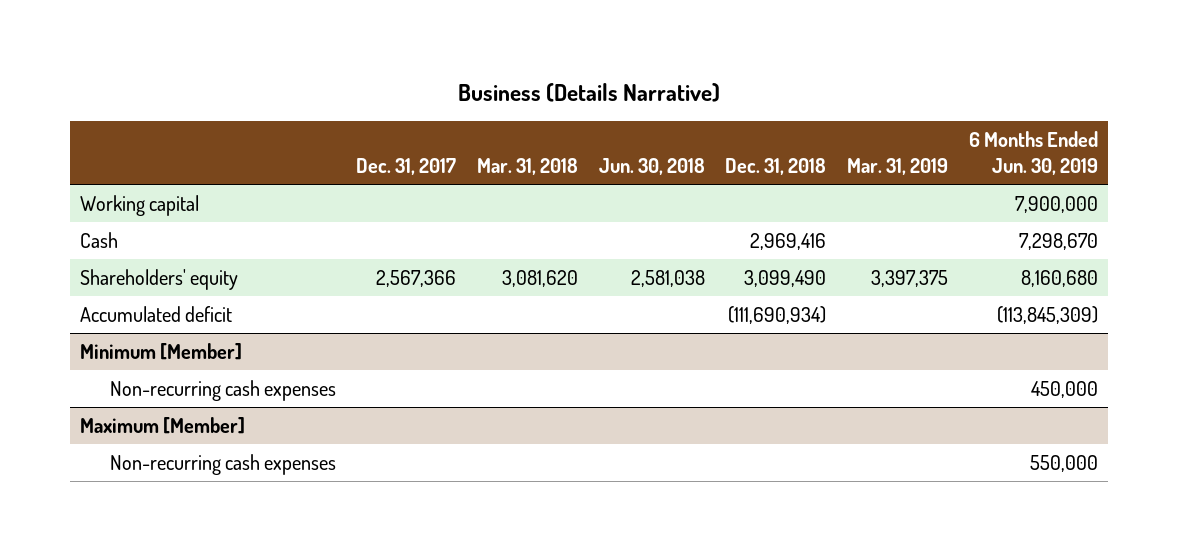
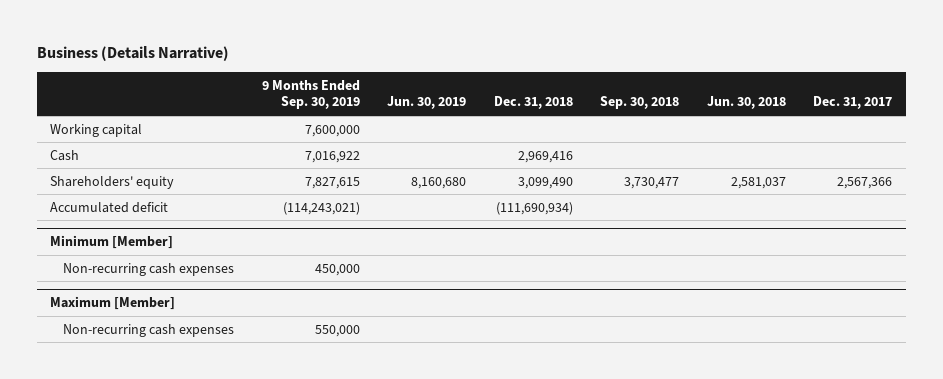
- | Dec. 31, 2017 | Mar. 31, 2018 | Jun. 30, 2018 | Dec. 31, 2018 | Mar. 31, 2019 | 6 Months Ended Jun. 30, 2019
+ | 9 Months Ended Sep. 30, 2019 | Jun. 30, 2019 | Dec. 31, 2018 | Sep. 30, 2018 | Jun. 30, 2018 | Dec. 31, 2017
- Shareholders' equity | 2,567,366 | 3,081,620 | 2,581,038 | 3,099,490 | 3,397,375 | 8,160,680
+ Shareholders' equity | 7,827,615 | 8,160,680 | 3,099,490 | 3,730,477 | 2,581,037 | 2,567,366

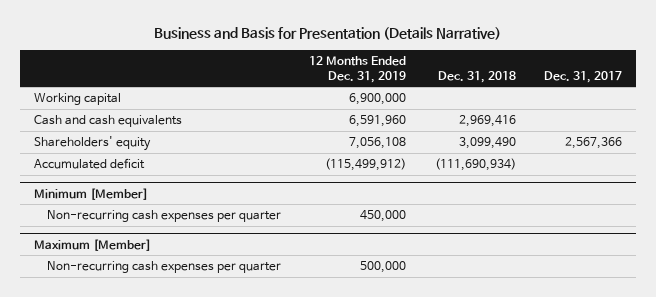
- Business (Details Narrative)
+ Business and Basis for Presentation (Details Narrative)
- | 9 Months Ended Sep. 30, 2019 | Jun. 30, 2019 | Dec. 31, 2018 | Sep. 30, 2018 | Jun. 30, 2018 | Dec. 31, 2017
+ | 12 Months Ended Dec. 31, 2019 | Dec. 31, 2018 | Dec. 31, 2017
- Cash | 7,016,922 | | 2,969,416 | | |
+ Cash and cash equivalents | 6,591,960 | 2,969,416 |
@ Minimum [Member]
- Non-recurring cash expenses | 450,000 | | | | |
+ Non-recurring cash expenses per quarter | 450,000 | |
@ Maximum [Member]
- Non-recurring cash expenses | 550,000 | | | | |
+ Non-recurring cash expenses per quarter | 500,000 | |

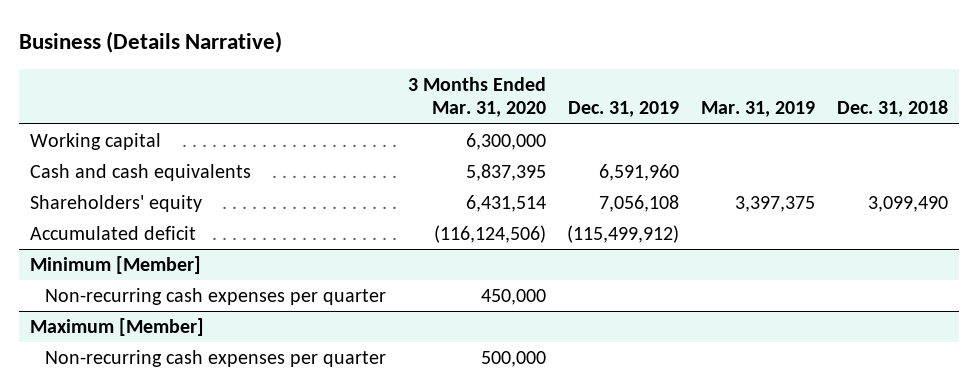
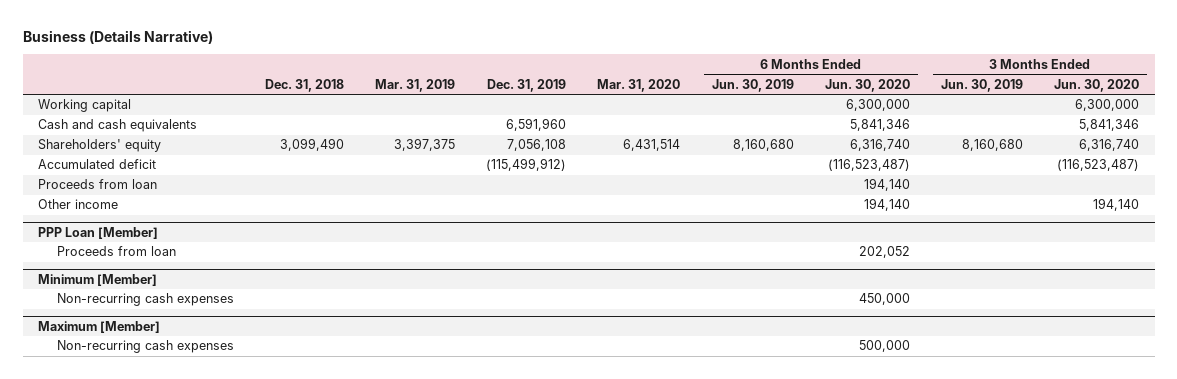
- | 3 Months Ended Mar. 31, 2020 | Dec. 31, 2019 | Mar. 31, 2019 | Dec. 31, 2018
+ | Dec. 31, 2018 | Mar. 31, 2019 | Dec. 31, 2019 | Mar. 31, 2020 | 6 Months Ended Jun. 30, 2019 | 6 Months Ended Jun. 30, 2020 | 3 Months Ended Jun. 30, 2019 | 3 Months Ended Jun. 30, 2020
+ Proceeds from loan | | | | | | 194,140 | |
+ Other income | | | | | | 194,140 | | 194,140
+ PPP Loan [Member]
+ Proceeds from loan | | | | | | 202,052 | |
@ Minimum [Member]
- Non-recurring cash expenses per quarter | 450,000 | | |
+ Non-recurring cash expenses | | | | | | 450,000 | |
@ Maximum [Member]
- Non-recurring cash expenses per quarter | 500,000 | | |
+ Non-recurring cash expenses | | | | | | 500,000 | |

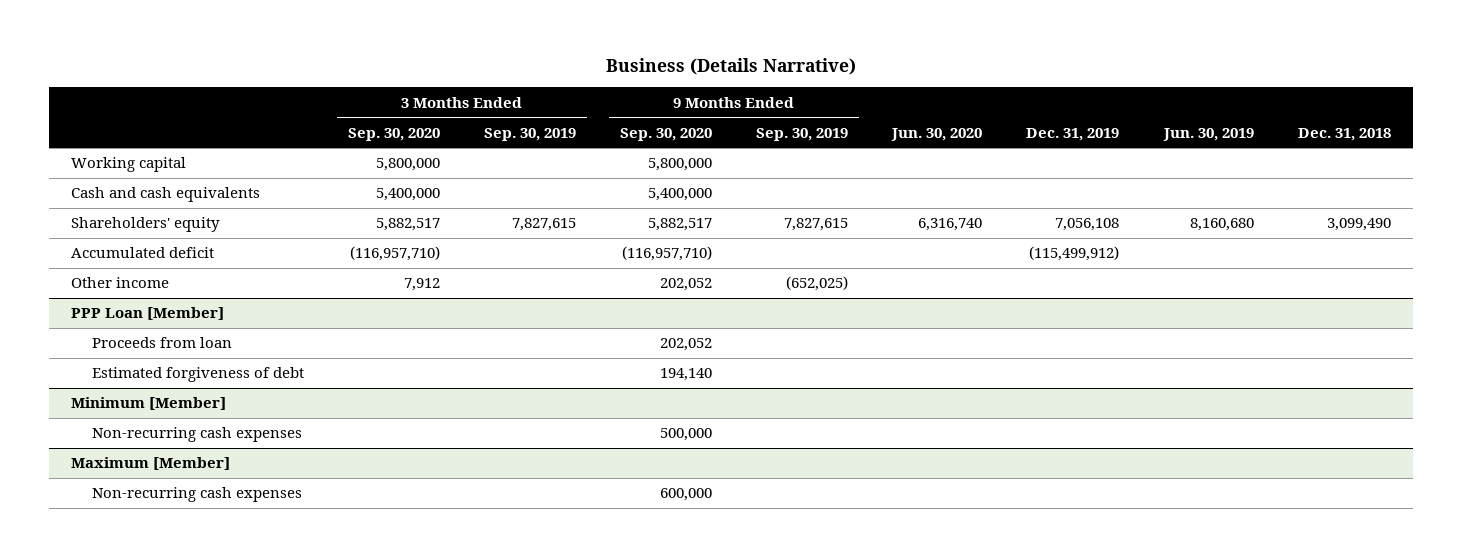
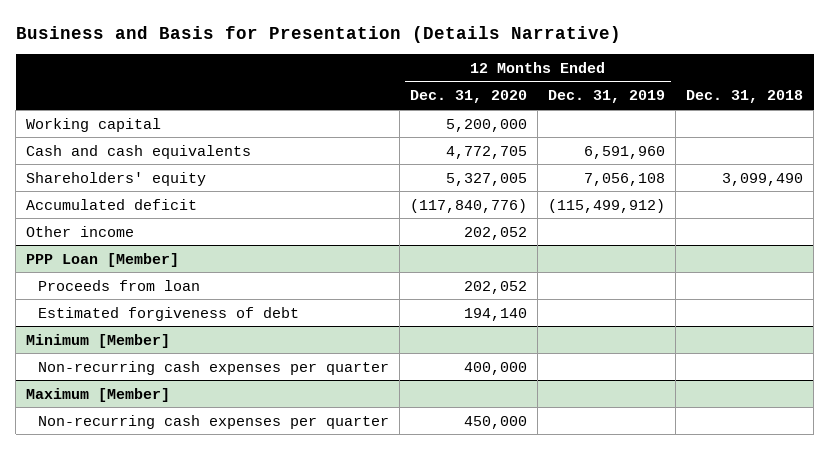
- Business (Details Narrative)
+ Business and Basis for Presentation (Details Narrative)
- | 3 Months Ended Sep. 30, 2020 | 3 Months Ended Sep. 30, 2019 | 9 Months Ended Sep. 30, 2020 | 9 Months Ended Sep. 30, 2019 | Jun. 30, 2020 | Dec. 31, 2019 | Jun. 30, 2019 | Dec. 31, 2018
+ | 12 Months Ended Dec. 31, 2020 | 12 Months Ended Dec. 31, 2019 | Dec. 31, 2018
@ Minimum [Member]
- Non-recurring cash expenses | | | 500,000 | | | | |
+ Non-recurring cash expenses per quarter | 400,000 | |
@ Maximum [Member]
- Non-recurring cash expenses | | | 600,000 | | | | |
+ Non-recurring cash expenses per quarter | 450,000 | |

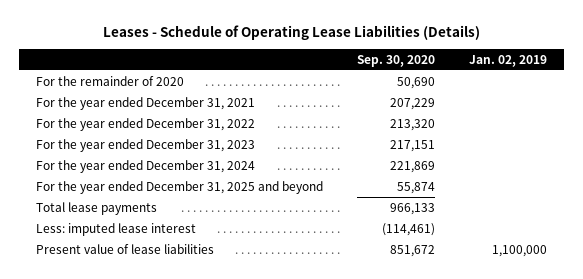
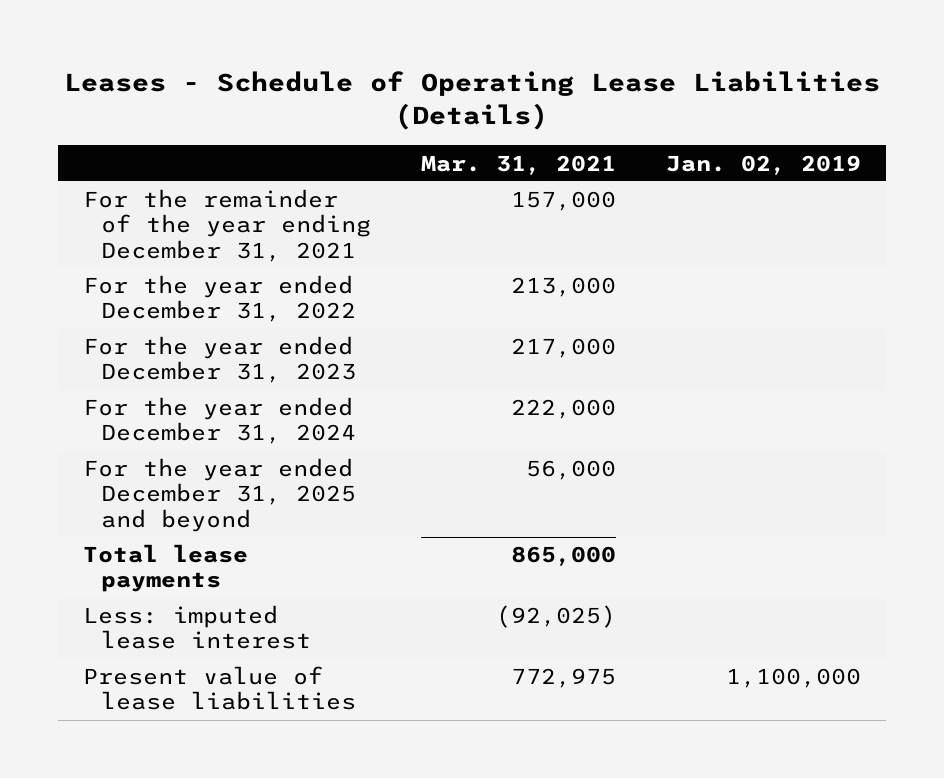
- | Sep. 30, 2020 | Jan. 02, 2019
+ | Mar. 31, 2021 | Jan. 02, 2019
- For the remainder of 2020 | 50,690 |
- For the year ended December 31, 2021 | 207,229 |
+ For the remainder of the year ending December 31, 2021 | 157,000 |

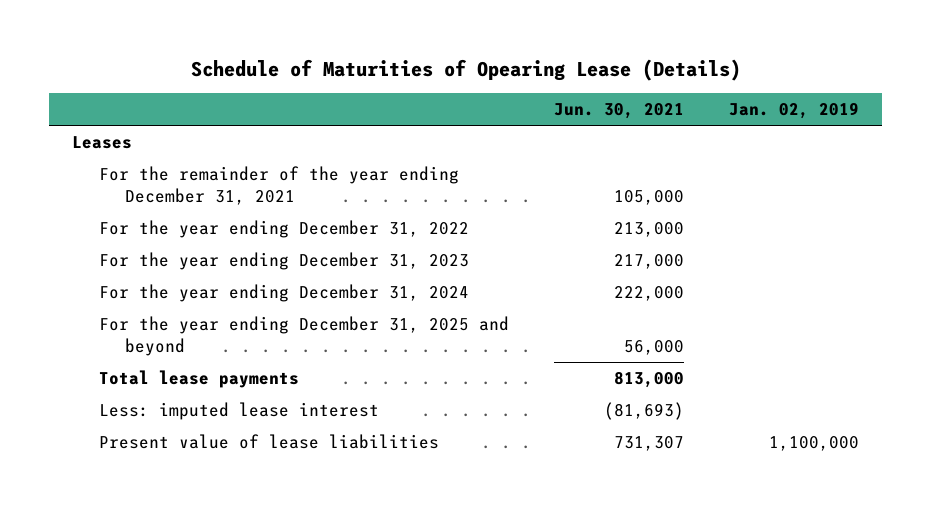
- Leases - Schedule of Operating Lease Liabilities (Details)
+ Schedule of Maturities of Opearing Lease (Details)
- | Mar. 31, 2021 | Jan. 02, 2019
+ | Jun. 30, 2021 | Jan. 02, 2019
+ Leases
- For the year ended December 31, 2022 | 213,000 |
- For the year ended December 31, 2023 | 217,000 |
- For the year ended December 31, 2024 | 222,000 |
- For the year ended December 31, 2025 and beyond | 56,000 |
+ For the year ending December 31, 2022 | 213,000 |
+ For the year ending December 31, 2023 | 217,000 |
+ For the year ending December 31, 2024 | 222,000 |
+ For the year ending December 31, 2025 and beyond | 56,000 |

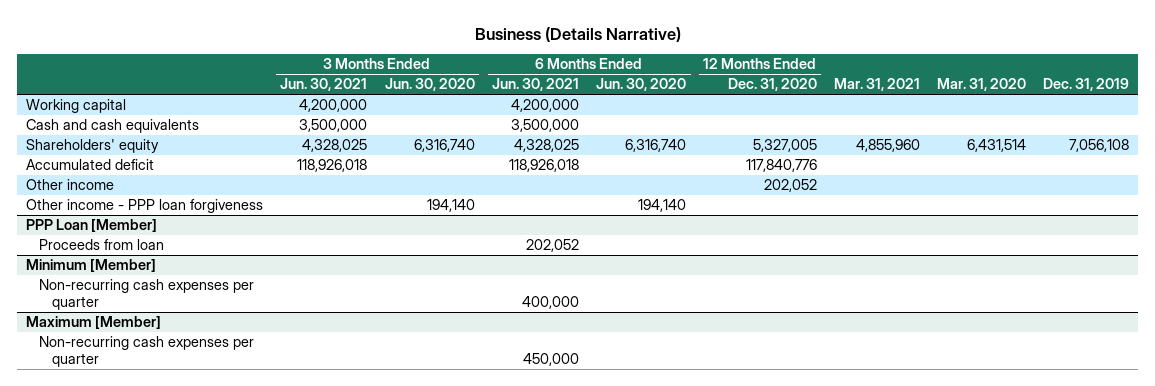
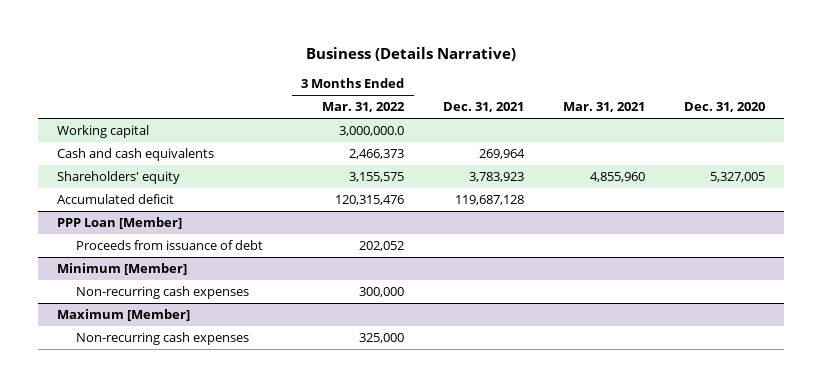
- | 3 Months Ended Jun. 30, 2021 | 3 Months Ended Jun. 30, 2020 | 6 Months Ended Jun. 30, 2021 | 6 Months Ended Jun. 30, 2020 | 12 Months Ended Dec. 31, 2020 | Mar. 31, 2021 | Mar. 31, 2020 | Dec. 31, 2019
+ | 3 Months Ended Mar. 31, 2022 | Dec. 31, 2021 | Mar. 31, 2021 | Dec. 31, 2020
- Other income | | | | | 202,052 | | |
- Other income - PPP loan forgiveness | | 194,140 | | 194,140 | | | |
@ PPP Loan [Member]
- Proceeds from loan | | | 202,052 | | | | |
+ Proceeds from issuance of debt | 202,052 | | |
@ Minimum [Member]
- Non-recurring cash expenses per quarter | | | 400,000 | | | | |
+ Non-recurring cash expenses | 300,000 | | |
@ Maximum [Member]
- Non-recurring cash expenses per quarter | | | 450,000 | | | | |
+ Non-recurring cash expenses | 325,000 | | |

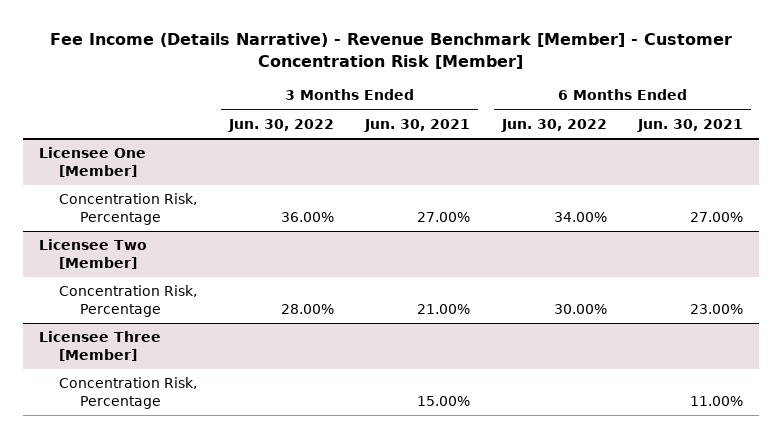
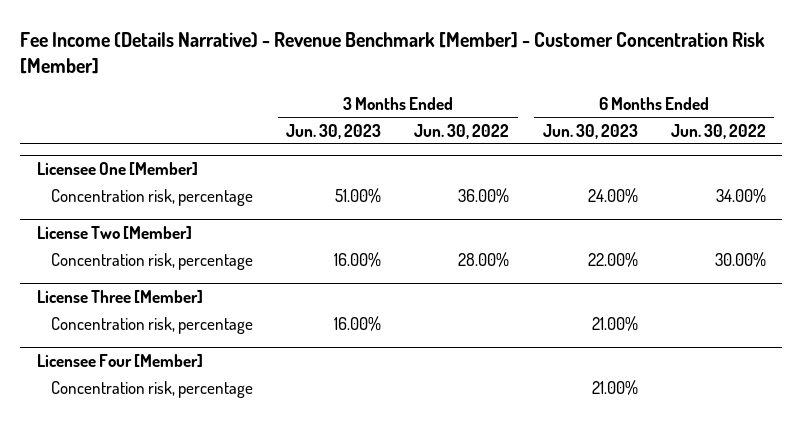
- | 3 Months Ended Jun. 30, 2022 | 3 Months Ended Jun. 30, 2021 | 6 Months Ended Jun. 30, 2022 | 6 Months Ended Jun. 30, 2021
+ | 3 Months Ended Jun. 30, 2023 | 3 Months Ended Jun. 30, 2022 | 6 Months Ended Jun. 30, 2023 | 6 Months Ended Jun. 30, 2022
@ Licensee One [Member]
- Concentration Risk, Percentage | 36.00% | 27.00% | 34.00% | 27.00%
- Licensee Two [Member]
- Concentration Risk, Percentage | 28.00% | 21.00% | 30.00% | 23.00%
- Licensee Three [Member]
- Concentration Risk, Percentage | | 15.00% | | 11.00%
@ Licensee One [Member]
+ Concentration risk, percentage | 51.00% | 36.00% | 24.00% | 34.00%
+ License Two [Member]
+ Concentration risk, percentage | 16.00% | 28.00% | 22.00% | 30.00%
+ License Three [Member]
+ Concentration risk, percentage | 16.00% | | 21.00% |
+ Licensee Four [Member]
+ Concentration risk, percentage | | | 21.00% |

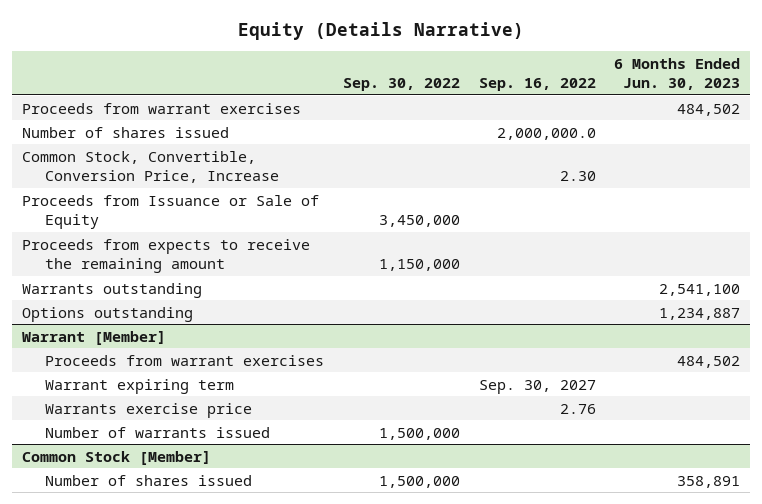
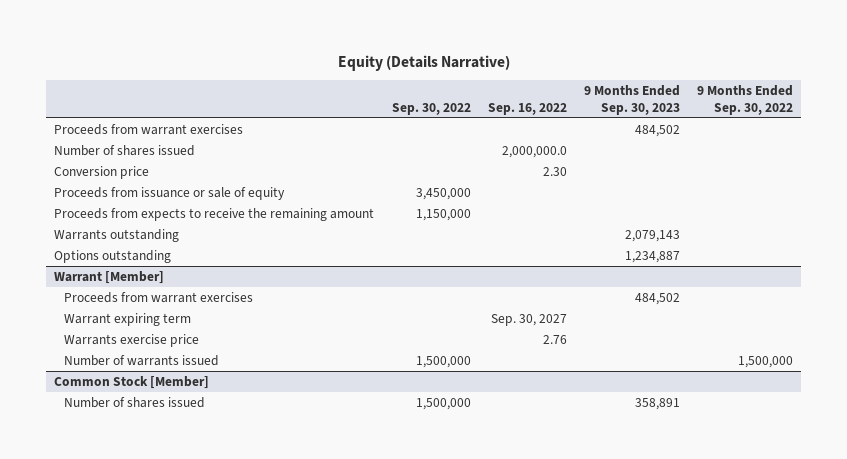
- | Sep. 30, 2022 | Sep. 16, 2022 | 6 Months Ended Jun. 30, 2023
+ | Sep. 30, 2022 | Sep. 16, 2022 | 9 Months Ended Sep. 30, 2023 | 9 Months Ended Sep. 30, 2022
- Common Stock, Convertible, Conversion Price, Increase | | 2.30 |
- Proceeds from Issuance or Sale of Equity | 3,450,000 | |
+ Conversion price | | 2.30 | |
+ Proceeds from issuance or sale of equity | 3,450,000 | | |

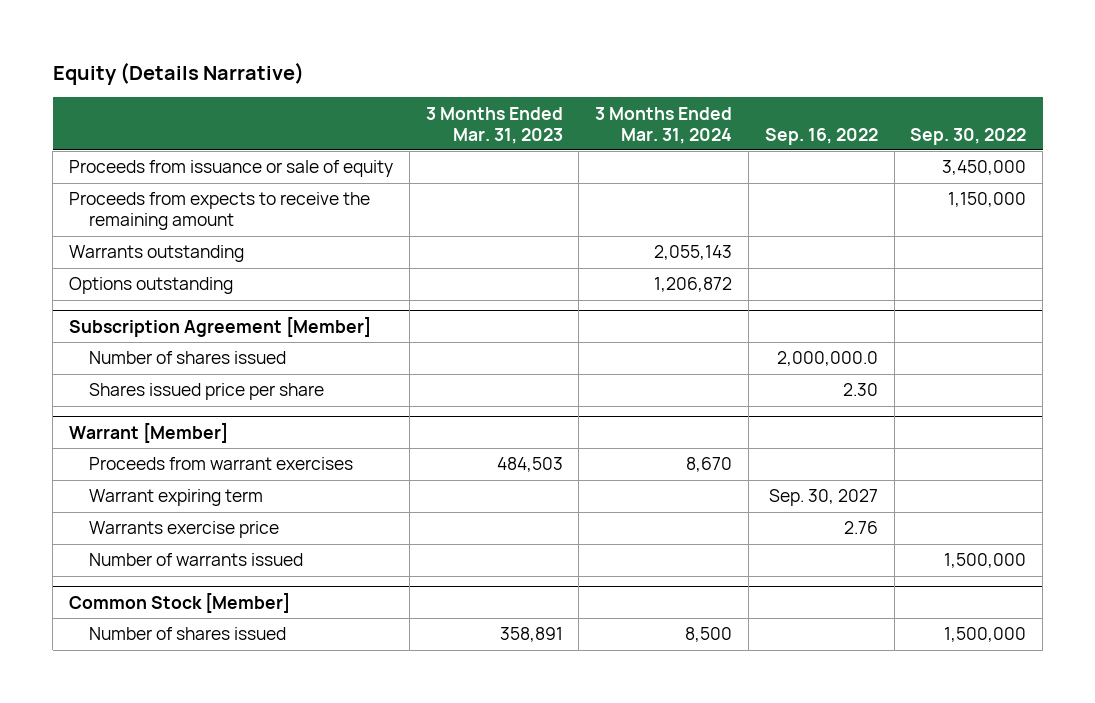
- | Sep. 30, 2022 | Sep. 16, 2022 | 9 Months Ended Sep. 30, 2023 | 9 Months Ended Sep. 30, 2022
+ | 3 Months Ended Mar. 31, 2023 | 3 Months Ended Mar. 31, 2024 | Sep. 16, 2022 | Sep. 30, 2022
- Proceeds from warrant exercises | | | 484,502 |
- Number of shares issued | | 2,000,000.0 | |
- Conversion price | | 2.30 | |
+ Subscription Agreement [Member]
+ Number of shares issued | | | 2,000,000.0 |
+ Shares issued price per share | | | 2.30 |

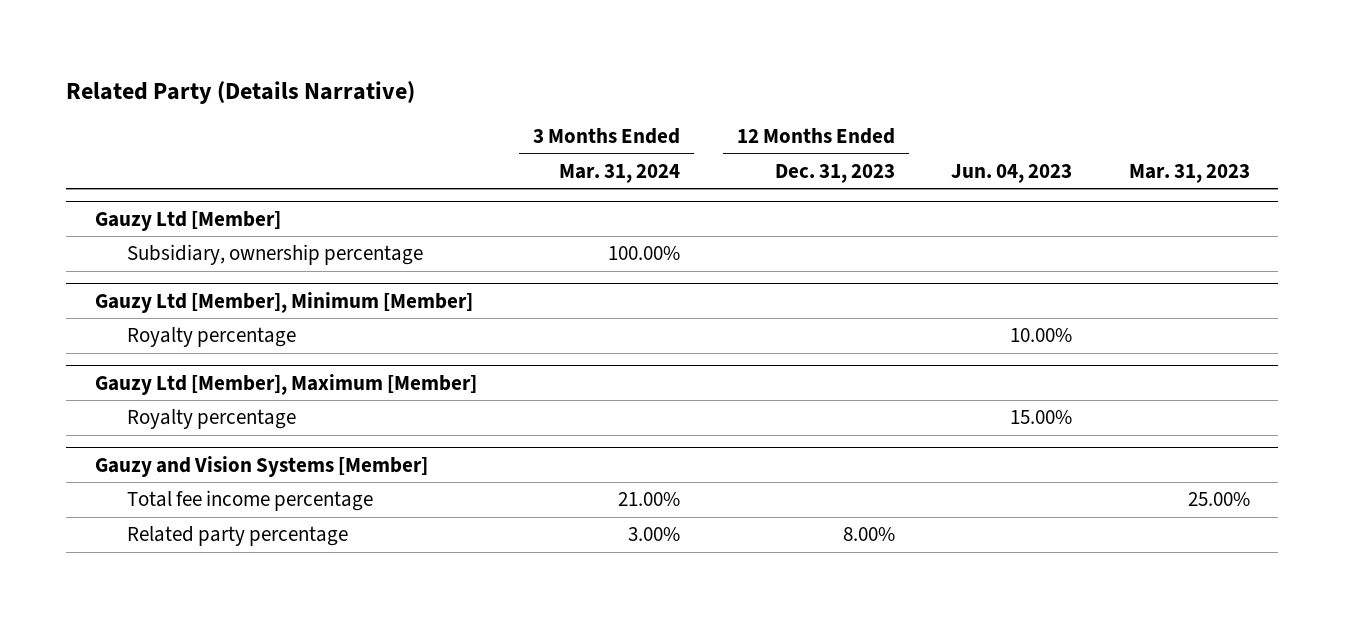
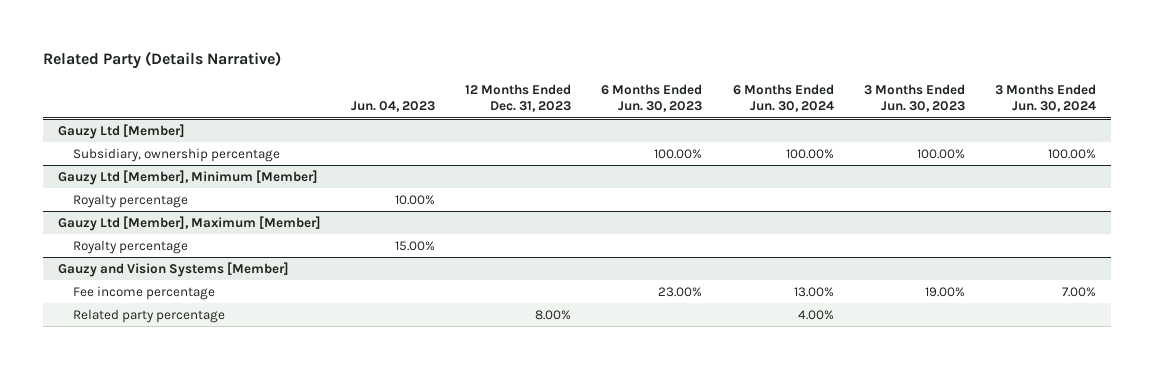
- | 3 Months Ended Mar. 31, 2024 | 12 Months Ended Dec. 31, 2023 | Jun. 04, 2023 | Mar. 31, 2023
+ | Jun. 04, 2023 | 12 Months Ended Dec. 31, 2023 | 6 Months Ended Jun. 30, 2023 | 6 Months Ended Jun. 30, 2024 | 3 Months Ended Jun. 30, 2023 | 3 Months Ended Jun. 30, 2024
@ Gauzy and Vision Systems [Member]
- Total fee income percentage | 21.00% | | | 25.00%
+ Fee income percentage | | | 23.00% | 13.00% | 19.00% | 7.00%

